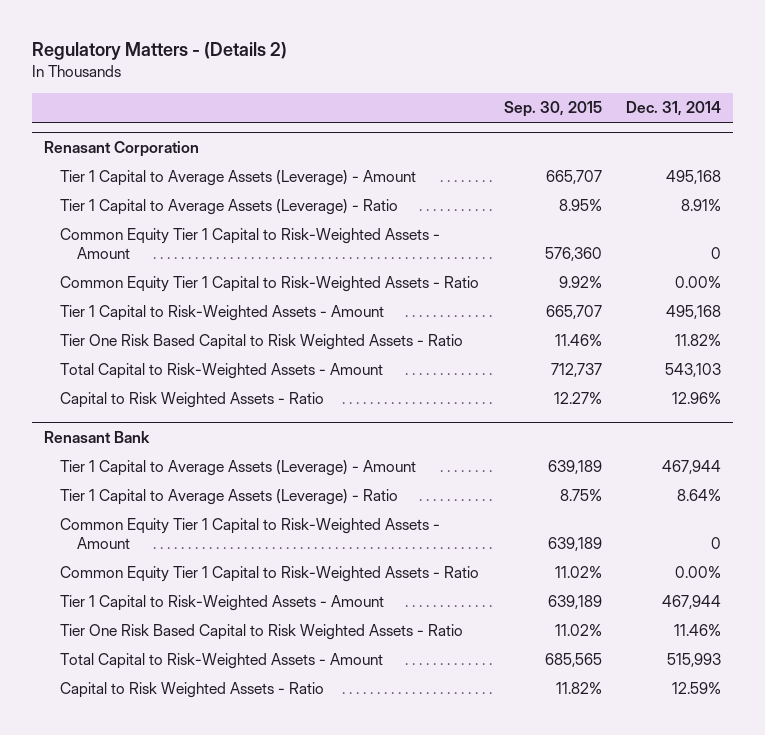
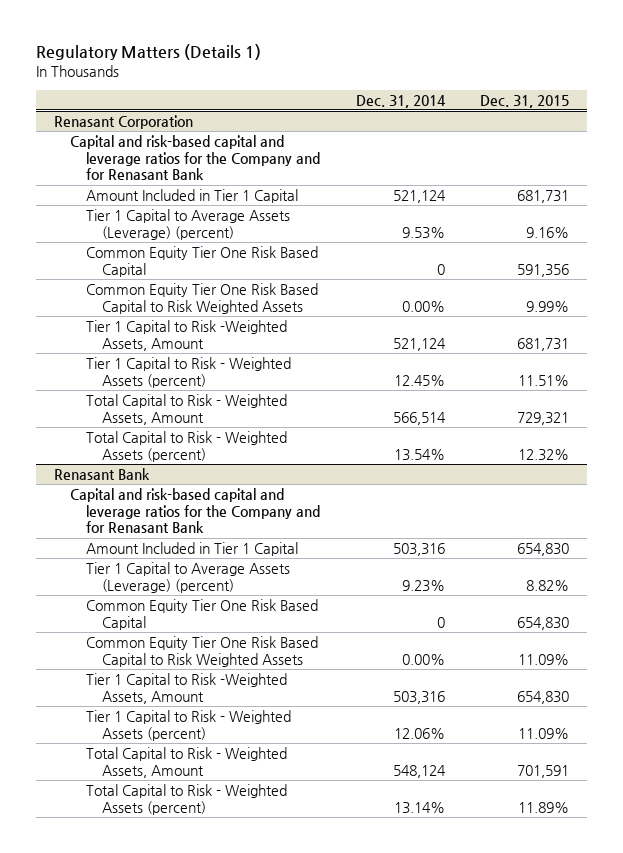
- Regulatory Matters - (Details 2)
+ Regulatory Matters (Details 1)
- | Sep. 30, 2015 | Dec. 31, 2014
+ | Dec. 31, 2014 | Dec. 31, 2015
@ Renasant Corporation
- Tier 1 Capital to Average Assets (Leverage) - Amount | 665,707 | 495,168
- Tier 1 Capital to Average Assets (Leverage) - Ratio | 8.95% | 8.91%
- Common Equity Tier 1 Capital to Risk-Weighted Assets - Amount | 576,360 | 0
- Common Equity Tier 1 Capital to Risk-Weighted Assets - Ratio | 9.92% | 0.00%
- Tier 1 Capital to Risk-Weighted Assets - Amount | 665,707 | 495,168
- Tier One Risk Based Capital to Risk Weighted Assets - Ratio | 11.46% | 11.82%
- Total Capital to Risk-Weighted Assets - Amount | 712,737 | 543,103
- Capital to Risk Weighted Assets - Ratio | 12.27% | 12.96%
+ Capital and risk-based capital and leverage ratios for the Company and for Renasant Bank
+ Amount Included in Tier 1 Capital | 521,124 | 681,731
+ Tier 1 Capital to Average Assets (Leverage) (percent) | 9.53% | 9.16%
+ Common Equity Tier One Risk Based Capital | 0 | 591,356
+ Common Equity Tier One Risk Based Capital to Risk Weighted Assets | 0.00% | 9.99%
+ Tier 1 Capital to Risk -Weighted Assets, Amount | 521,124 | 681,731
+ Tier 1 Capital to Risk - Weighted Assets (percent) | 12.45% | 11.51%
+ Total Capital to Risk - Weighted Assets, Amount | 566,514 | 729,321
+ Total Capital to Risk - Weighted Assets (percent) | 13.54% | 12.32%
@ Renasant Bank
- Tier 1 Capital to Average Assets (Leverage) - Amount | 639,189 | 467,944
- Tier 1 Capital to Average Assets (Leverage) - Ratio | 8.75% | 8.64%
- Common Equity Tier 1 Capital to Risk-Weighted Assets - Amount | 639,189 | 0
- Common Equity Tier 1 Capital to Risk-Weighted Assets - Ratio | 11.02% | 0.00%
- Tier 1 Capital to Risk-Weighted Assets - Amount | 639,189 | 467,944
- Tier One Risk Based Capital to Risk Weighted Assets - Ratio | 11.02% | 11.46%
- Total Capital to Risk-Weighted Assets - Amount | 685,565 | 515,993
- Capital to Risk Weighted Assets - Ratio | 11.82% | 12.59%
+ Capital and risk-based capital and leverage ratios for the Company and for Renasant Bank
+ Amount Included in Tier 1 Capital | 503,316 | 654,830
+ Tier 1 Capital to Average Assets (Leverage) (percent) | 9.23% | 8.82%
+ Common Equity Tier One Risk Based Capital | 0 | 654,830
+ Common Equity Tier One Risk Based Capital to Risk Weighted Assets | 0.00% | 11.09%
+ Tier 1 Capital to Risk -Weighted Assets, Amount | 503,316 | 654,830
+ Tier 1 Capital to Risk - Weighted Assets (percent) | 12.06% | 11.09%
+ Total Capital to Risk - Weighted Assets, Amount | 548,124 | 701,591
+ Total Capital to Risk - Weighted Assets (percent) | 13.14% | 11.89%

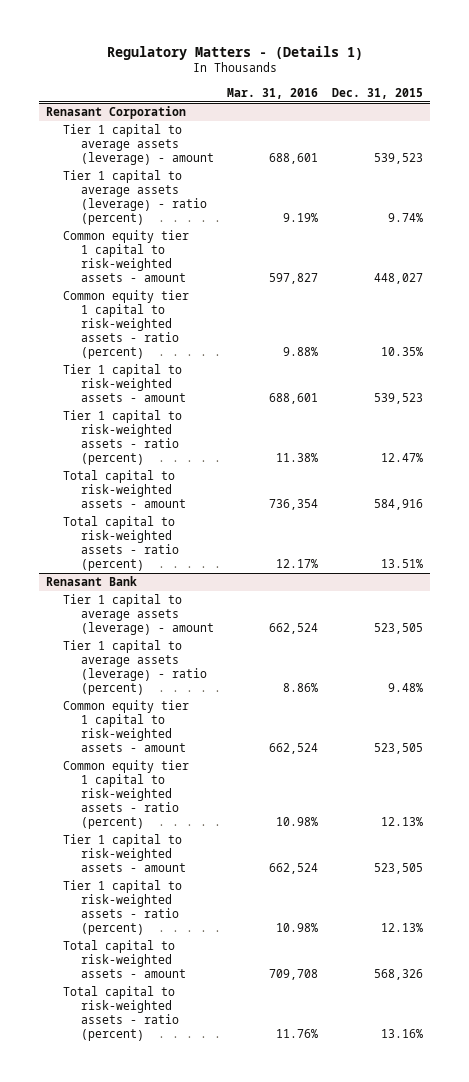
- Regulatory Matters (Details 1)
+ Regulatory Matters - (Details 1)
- | Dec. 31, 2014 | Dec. 31, 2015
+ | Mar. 31, 2016 | Dec. 31, 2015
@ Renasant Corporation
- Capital and risk-based capital and leverage ratios for the Company and for Renasant Bank
- Amount Included in Tier 1 Capital | 521,124 | 681,731
- Tier 1 Capital to Average Assets (Leverage) (percent) | 9.53% | 9.16%
- Common Equity Tier One Risk Based Capital | 0 | 591,356
- Common Equity Tier One Risk Based Capital to Risk Weighted Assets | 0.00% | 9.99%
- Tier 1 Capital to Risk -Weighted Assets, Amount | 521,124 | 681,731
- Tier 1 Capital to Risk - Weighted Assets (percent) | 12.45% | 11.51%
- Total Capital to Risk - Weighted Assets, Amount | 566,514 | 729,321
- Total Capital to Risk - Weighted Assets (percent) | 13.54% | 12.32%
+ Tier 1 capital to average assets (leverage) - amount | 688,601 | 539,523
+ Tier 1 capital to average assets (leverage) - ratio (percent) | 9.19% | 9.74%
+ Common equity tier 1 capital to risk-weighted assets - amount | 597,827 | 448,027
+ Common equity tier 1 capital to risk-weighted assets - ratio (percent) | 9.88% | 10.35%
+ Tier 1 capital to risk-weighted assets - amount | 688,601 | 539,523
+ Tier 1 capital to risk-weighted assets - ratio (percent) | 11.38% | 12.47%
+ Total capital to risk-weighted assets - amount | 736,354 | 584,916
+ Total capital to risk-weighted assets - ratio (percent) | 12.17% | 13.51%
@ Renasant Bank
- Capital and risk-based capital and leverage ratios for the Company and for Renasant Bank
- Amount Included in Tier 1 Capital | 503,316 | 654,830
- Tier 1 Capital to Average Assets (Leverage) (percent) | 9.23% | 8.82%
- Common Equity Tier One Risk Based Capital | 0 | 654,830
- Common Equity Tier One Risk Based Capital to Risk Weighted Assets | 0.00% | 11.09%
- Tier 1 Capital to Risk -Weighted Assets, Amount | 503,316 | 654,830
- Tier 1 Capital to Risk - Weighted Assets (percent) | 12.06% | 11.09%
- Total Capital to Risk - Weighted Assets, Amount | 548,124 | 701,591
- Total Capital to Risk - Weighted Assets (percent) | 13.14% | 11.89%
+ Tier 1 capital to average assets (leverage) - amount | 662,524 | 523,505
+ Tier 1 capital to average assets (leverage) - ratio (percent) | 8.86% | 9.48%
+ Common equity tier 1 capital to risk-weighted assets - amount | 662,524 | 523,505
+ Common equity tier 1 capital to risk-weighted assets - ratio (percent) | 10.98% | 12.13%
+ Tier 1 capital to risk-weighted assets - amount | 662,524 | 523,505
+ Tier 1 capital to risk-weighted assets - ratio (percent) | 10.98% | 12.13%
+ Total capital to risk-weighted assets - amount | 709,708 | 568,326
+ Total capital to risk-weighted assets - ratio (percent) | 11.76% | 13.16%

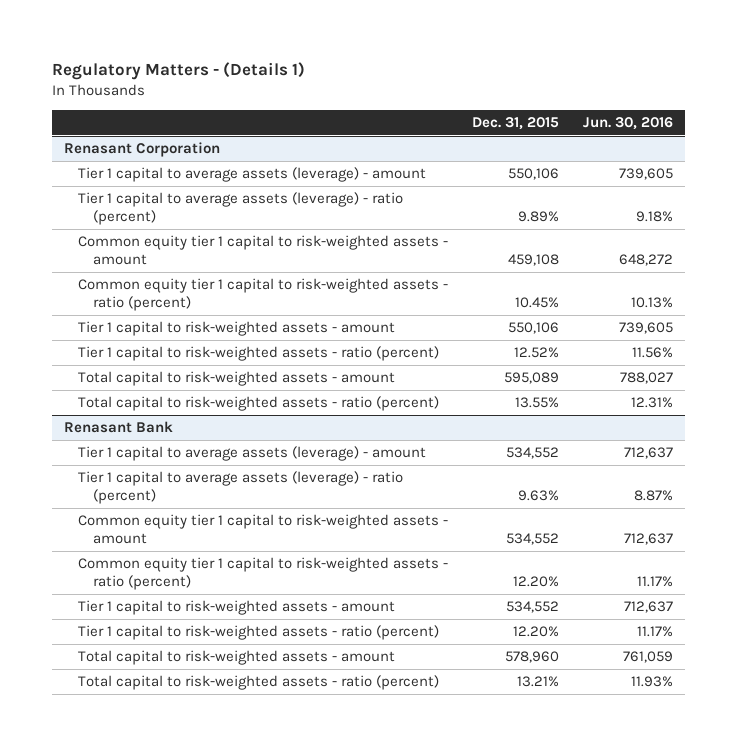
- | Mar. 31, 2016 | Dec. 31, 2015
+ | Dec. 31, 2015 | Jun. 30, 2016
@ Renasant Corporation
- Tier 1 capital to average assets (leverage) - amount | 688,601 | 539,523
- Tier 1 capital to average assets (leverage) - ratio (percent) | 9.19% | 9.74%
- Common equity tier 1 capital to risk-weighted assets - amount | 597,827 | 448,027
- Common equity tier 1 capital to risk-weighted assets - ratio (percent) | 9.88% | 10.35%
- Tier 1 capital to risk-weighted assets - amount | 688,601 | 539,523
- Tier 1 capital to risk-weighted assets - ratio (percent) | 11.38% | 12.47%
- Total capital to risk-weighted assets - amount | 736,354 | 584,916
- Total capital to risk-weighted assets - ratio (percent) | 12.17% | 13.51%
+ Tier 1 capital to average assets (leverage) - amount | 550,106 | 739,605
+ Tier 1 capital to average assets (leverage) - ratio (percent) | 9.89% | 9.18%
+ Common equity tier 1 capital to risk-weighted assets - amount | 459,108 | 648,272
+ Common equity tier 1 capital to risk-weighted assets - ratio (percent) | 10.45% | 10.13%
+ Tier 1 capital to risk-weighted assets - amount | 550,106 | 739,605
+ Tier 1 capital to risk-weighted assets - ratio (percent) | 12.52% | 11.56%
+ Total capital to risk-weighted assets - amount | 595,089 | 788,027
+ Total capital to risk-weighted assets - ratio (percent) | 13.55% | 12.31%
@ Renasant Bank
- Tier 1 capital to average assets (leverage) - amount | 662,524 | 523,505
- Tier 1 capital to average assets (leverage) - ratio (percent) | 8.86% | 9.48%
- Common equity tier 1 capital to risk-weighted assets - amount | 662,524 | 523,505
- Common equity tier 1 capital to risk-weighted assets - ratio (percent) | 10.98% | 12.13%
- Tier 1 capital to risk-weighted assets - amount | 662,524 | 523,505
- Tier 1 capital to risk-weighted assets - ratio (percent) | 10.98% | 12.13%
- Total capital to risk-weighted assets - amount | 709,708 | 568,326
- Total capital to risk-weighted assets - ratio (percent) | 11.76% | 13.16%
+ Tier 1 capital to average assets (leverage) - amount | 534,552 | 712,637
+ Tier 1 capital to average assets (leverage) - ratio (percent) | 9.63% | 8.87%
+ Common equity tier 1 capital to risk-weighted assets - amount | 534,552 | 712,637
+ Common equity tier 1 capital to risk-weighted assets - ratio (percent) | 12.20% | 11.17%
+ Tier 1 capital to risk-weighted assets - amount | 534,552 | 712,637
+ Tier 1 capital to risk-weighted assets - ratio (percent) | 12.20% | 11.17%
+ Total capital to risk-weighted assets - amount | 578,960 | 761,059
+ Total capital to risk-weighted assets - ratio (percent) | 13.21% | 11.93%

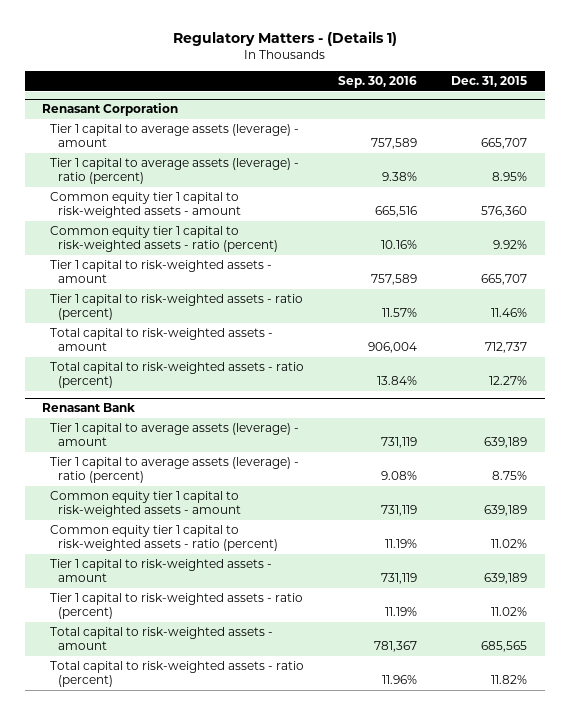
- | Dec. 31, 2015 | Jun. 30, 2016
+ | Sep. 30, 2016 | Dec. 31, 2015
@ Renasant Corporation
- Tier 1 capital to average assets (leverage) - amount | 550,106 | 739,605
- Tier 1 capital to average assets (leverage) - ratio (percent) | 9.89% | 9.18%
- Common equity tier 1 capital to risk-weighted assets - amount | 459,108 | 648,272
- Common equity tier 1 capital to risk-weighted assets - ratio (percent) | 10.45% | 10.13%
- Tier 1 capital to risk-weighted assets - amount | 550,106 | 739,605
- Tier 1 capital to risk-weighted assets - ratio (percent) | 12.52% | 11.56%
- Total capital to risk-weighted assets - amount | 595,089 | 788,027
- Total capital to risk-weighted assets - ratio (percent) | 13.55% | 12.31%
+ Tier 1 capital to average assets (leverage) - amount | 757,589 | 665,707
+ Tier 1 capital to average assets (leverage) - ratio (percent) | 9.38% | 8.95%
+ Common equity tier 1 capital to risk-weighted assets - amount | 665,516 | 576,360
+ Common equity tier 1 capital to risk-weighted assets - ratio (percent) | 10.16% | 9.92%
+ Tier 1 capital to risk-weighted assets - amount | 757,589 | 665,707
+ Tier 1 capital to risk-weighted assets - ratio (percent) | 11.57% | 11.46%
+ Total capital to risk-weighted assets - amount | 906,004 | 712,737
+ Total capital to risk-weighted assets - ratio (percent) | 13.84% | 12.27%
@ Renasant Bank
- Tier 1 capital to average assets (leverage) - amount | 534,552 | 712,637
- Tier 1 capital to average assets (leverage) - ratio (percent) | 9.63% | 8.87%
- Common equity tier 1 capital to risk-weighted assets - amount | 534,552 | 712,637
- Common equity tier 1 capital to risk-weighted assets - ratio (percent) | 12.20% | 11.17%
- Tier 1 capital to risk-weighted assets - amount | 534,552 | 712,637
- Tier 1 capital to risk-weighted assets - ratio (percent) | 12.20% | 11.17%
- Total capital to risk-weighted assets - amount | 578,960 | 761,059
- Total capital to risk-weighted assets - ratio (percent) | 13.21% | 11.93%
+ Tier 1 capital to average assets (leverage) - amount | 731,119 | 639,189
+ Tier 1 capital to average assets (leverage) - ratio (percent) | 9.08% | 8.75%
+ Common equity tier 1 capital to risk-weighted assets - amount | 731,119 | 639,189
+ Common equity tier 1 capital to risk-weighted assets - ratio (percent) | 11.19% | 11.02%
+ Tier 1 capital to risk-weighted assets - amount | 731,119 | 639,189
+ Tier 1 capital to risk-weighted assets - ratio (percent) | 11.19% | 11.02%
+ Total capital to risk-weighted assets - amount | 781,367 | 685,565
+ Total capital to risk-weighted assets - ratio (percent) | 11.96% | 11.82%

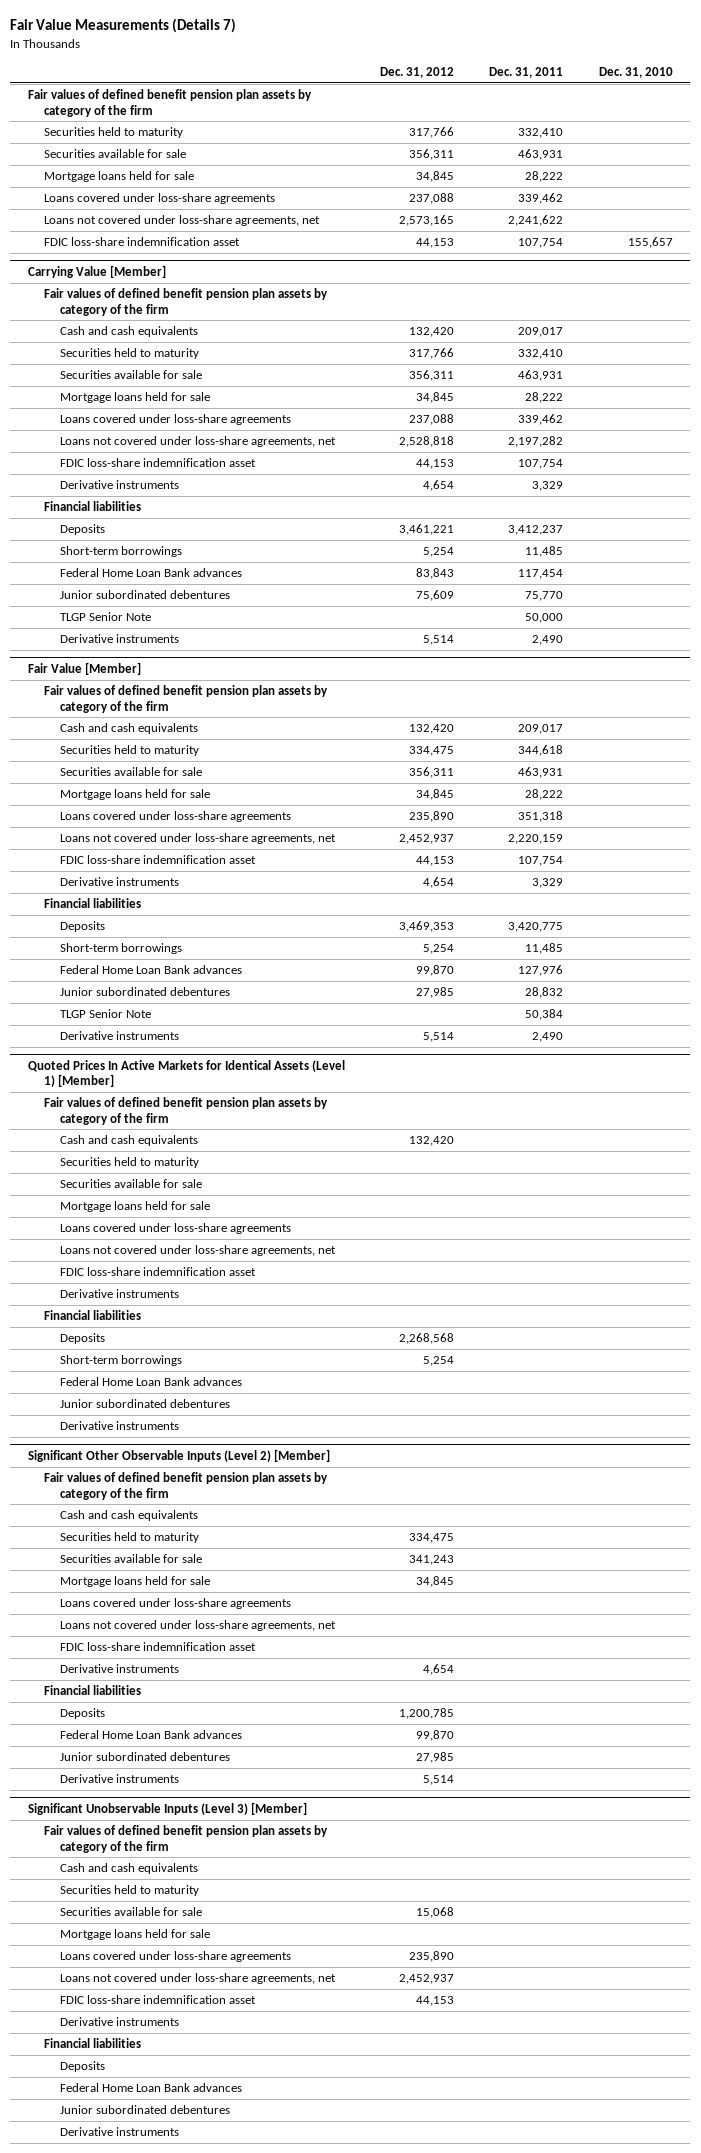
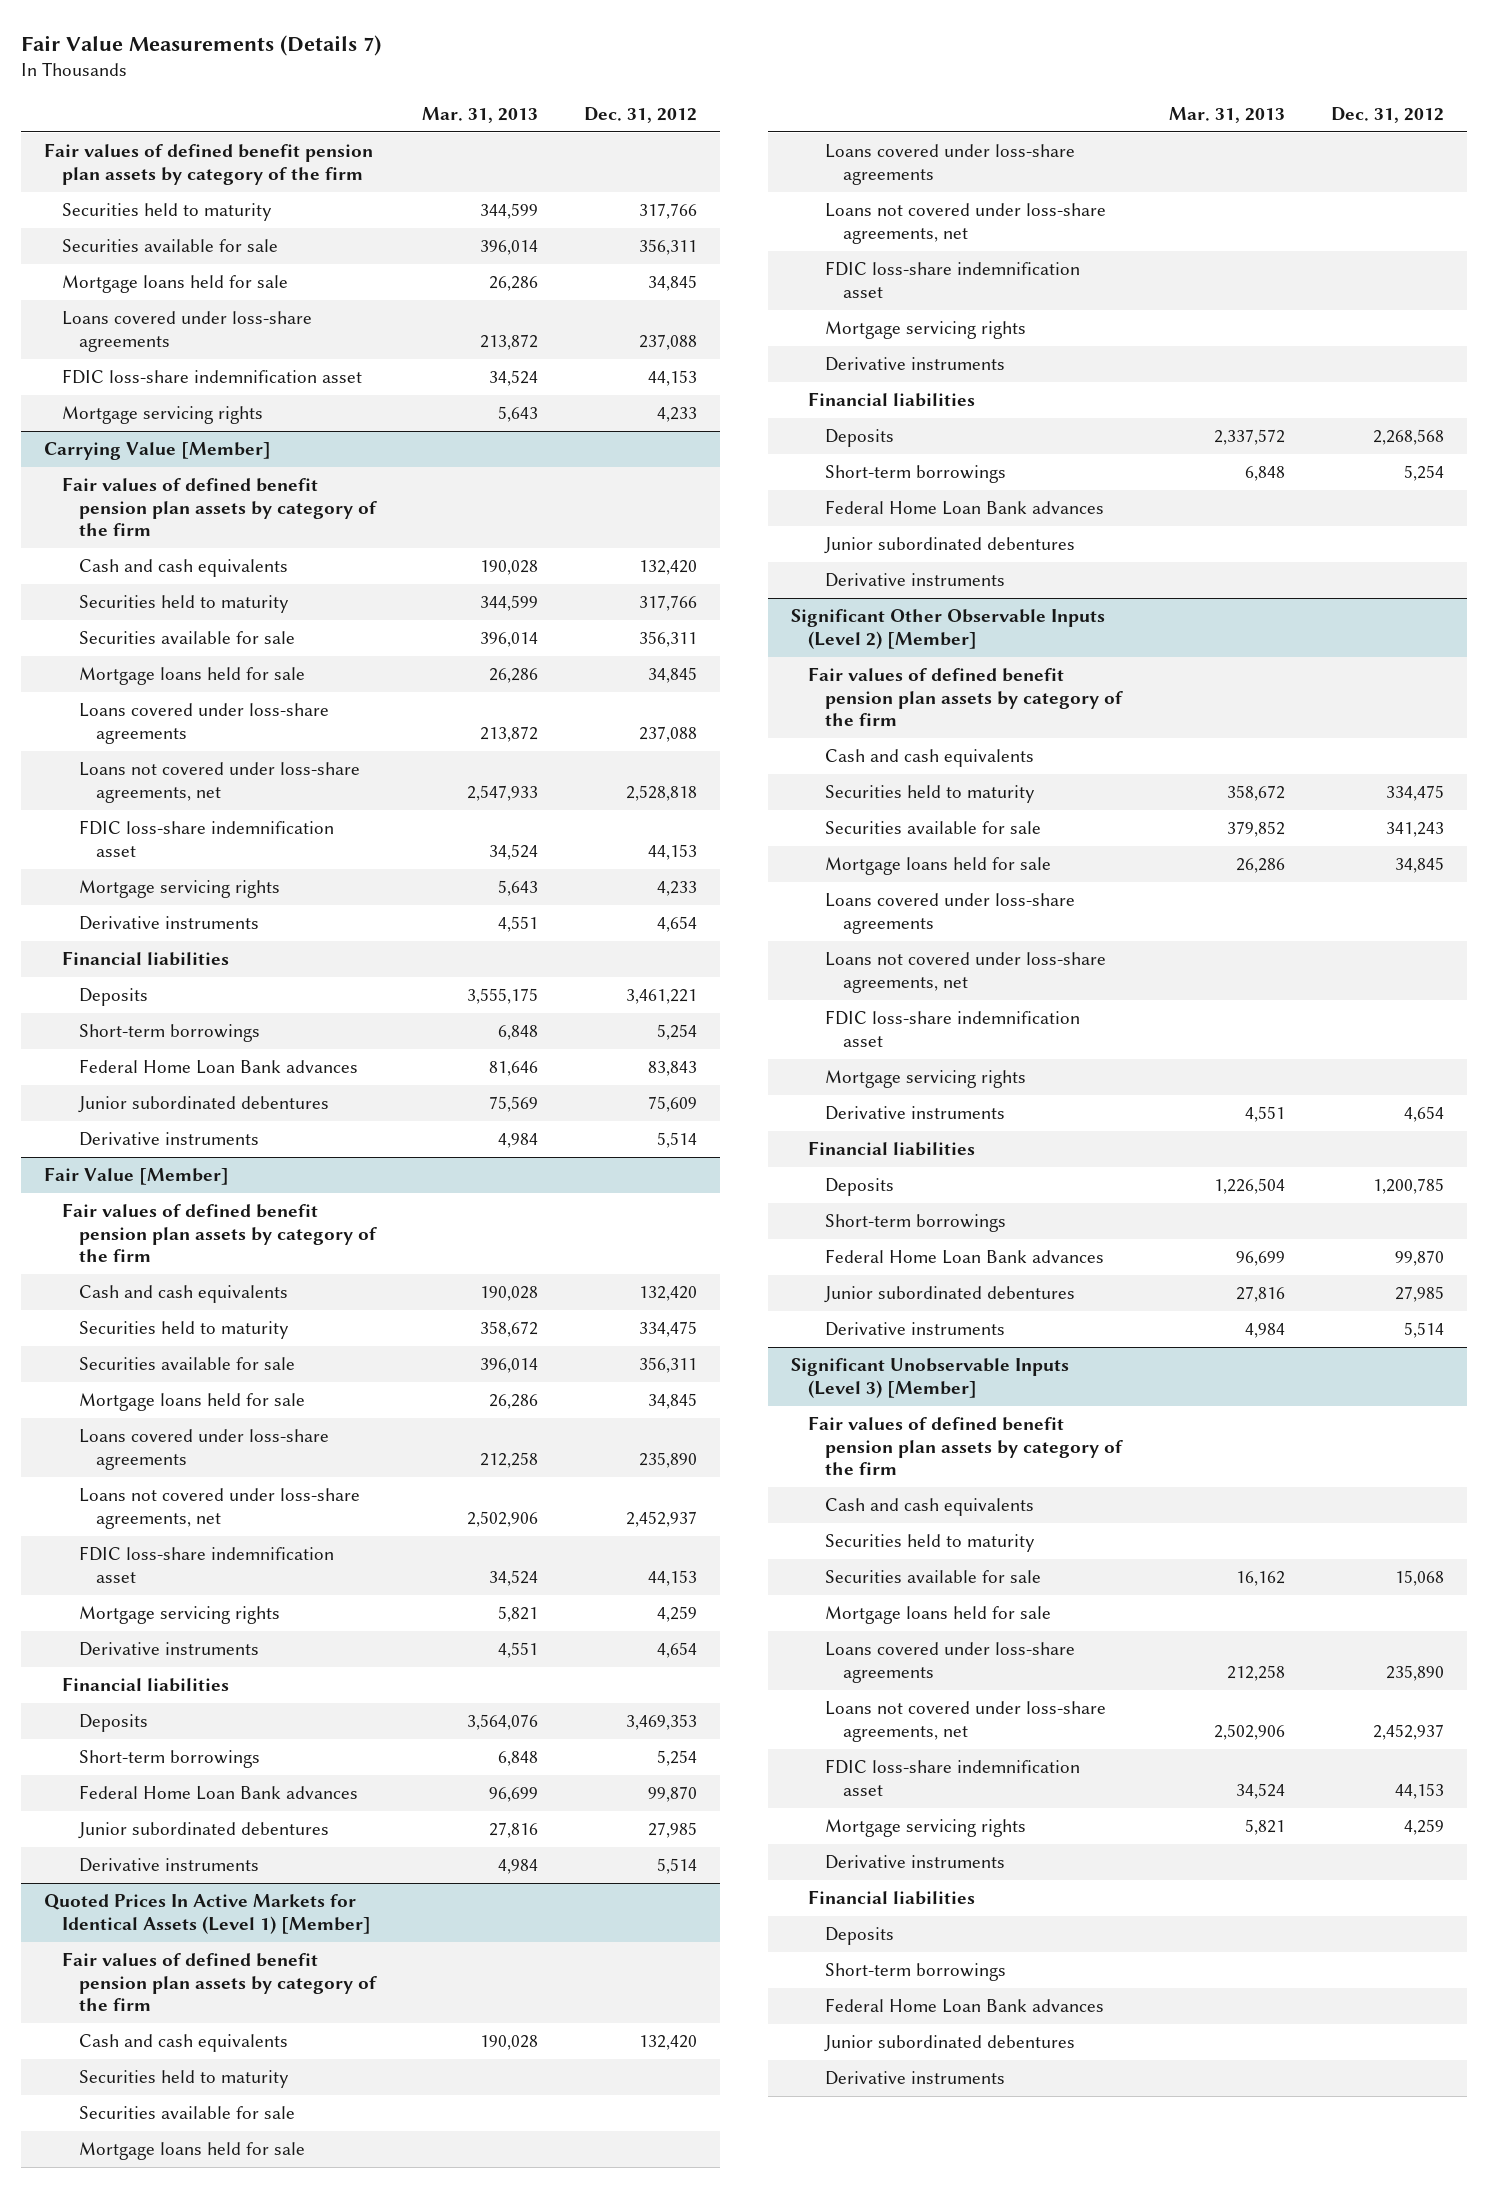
- | Dec. 31, 2012 | Dec. 31, 2011 | Dec. 31, 2010
+ | Mar. 31, 2013 | Dec. 31, 2012
- Loans not covered under loss-share agreements, net | 2,573,165 | 2,241,622 |
+ Mortgage servicing rights | 5,643 | 4,233
@ Carrying Value [Member]
+ Mortgage servicing rights | 5,643 | 4,233
- TLGP Senior Note | | 50,000 |
@ Fair Value [Member]
+ Mortgage servicing rights | 5,821 | 4,259
- TLGP Senior Note | | 50,384 |
@ Quoted Prices In Active Markets for Identical Assets (Level 1) [Member]
+ Mortgage servicing rights
@ Significant Other Observable Inputs (Level 2) [Member]
+ Mortgage servicing rights
+ Short-term borrowings
@ Significant Unobservable Inputs (Level 3) [Member]
+ Mortgage servicing rights | 5,821 | 4,259
+ Short-term borrowings

